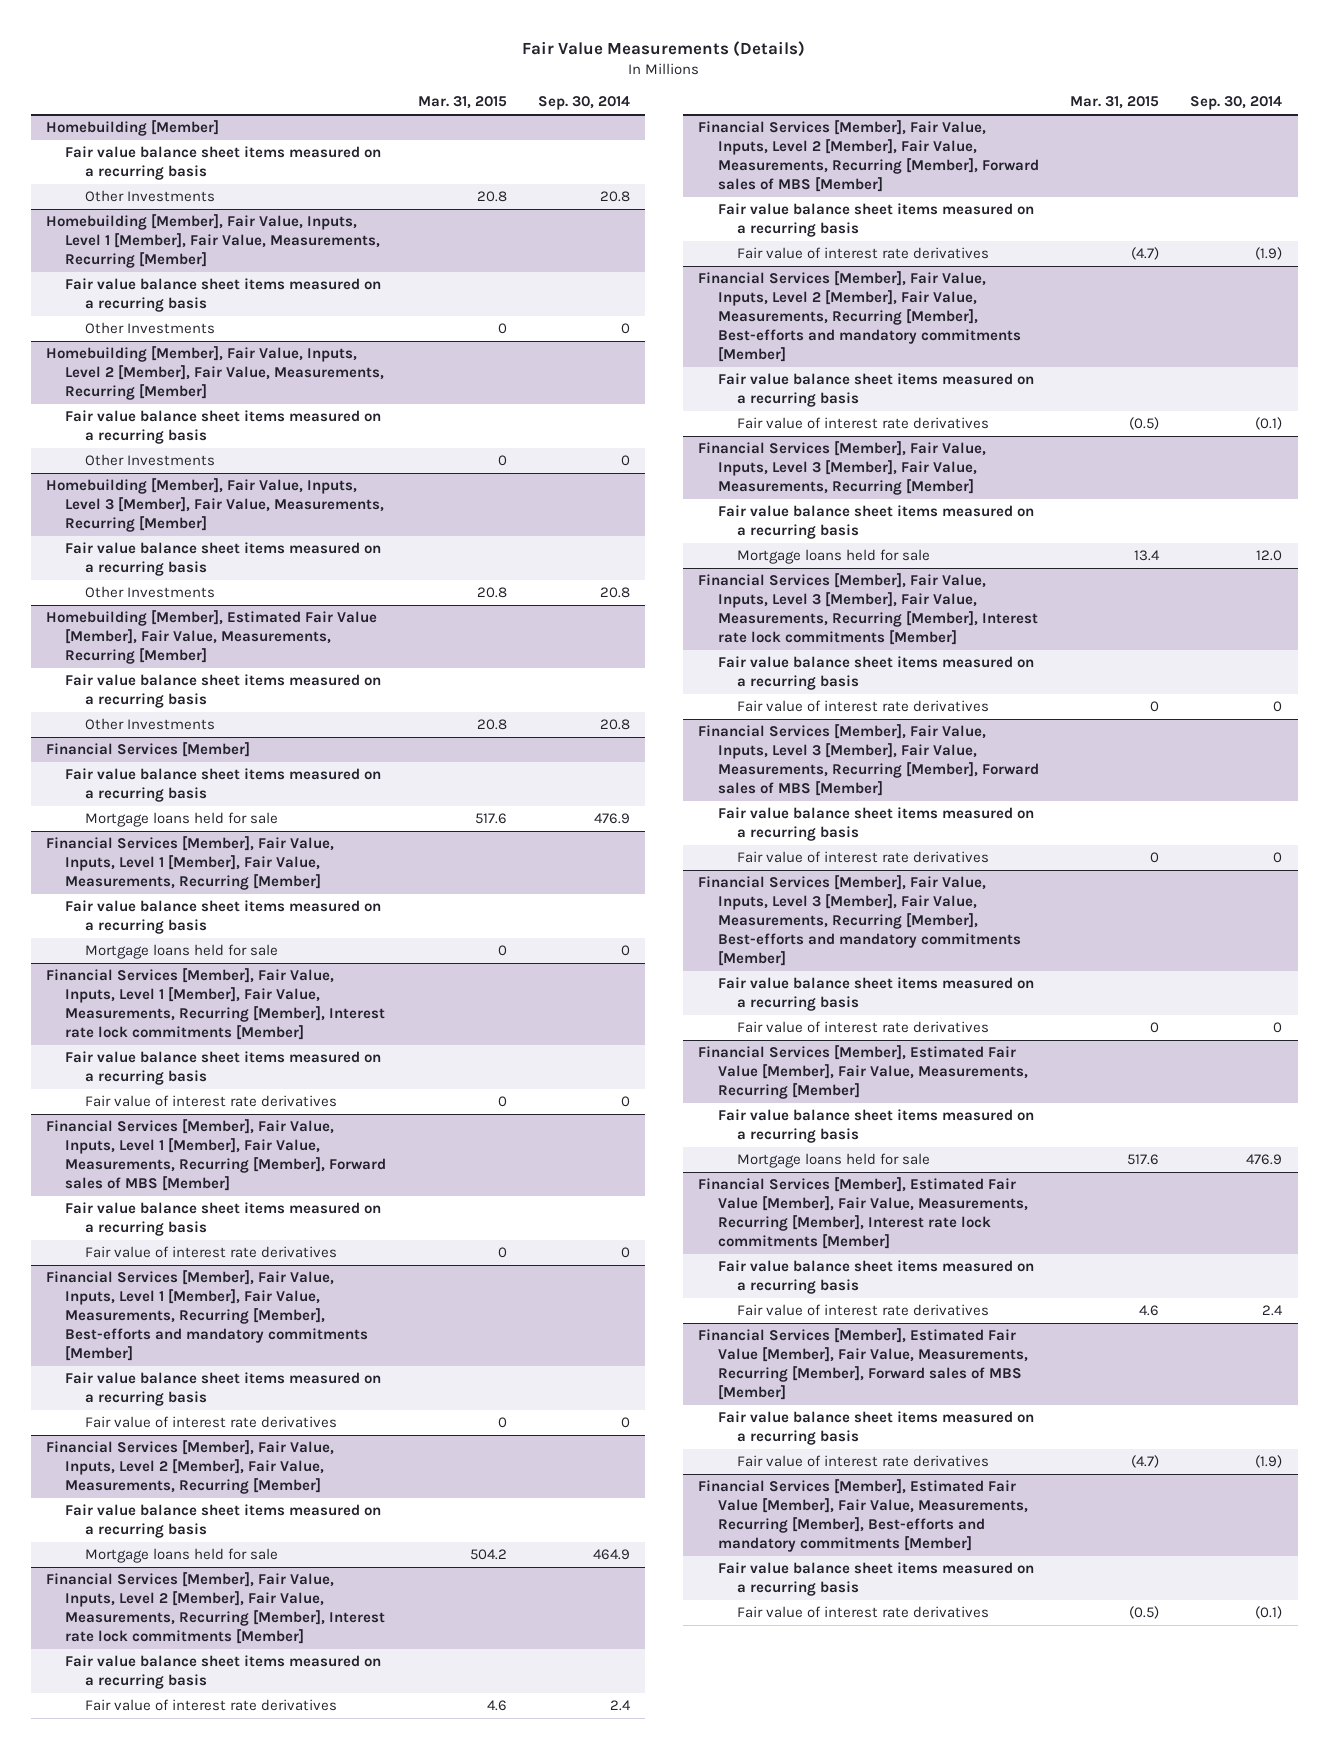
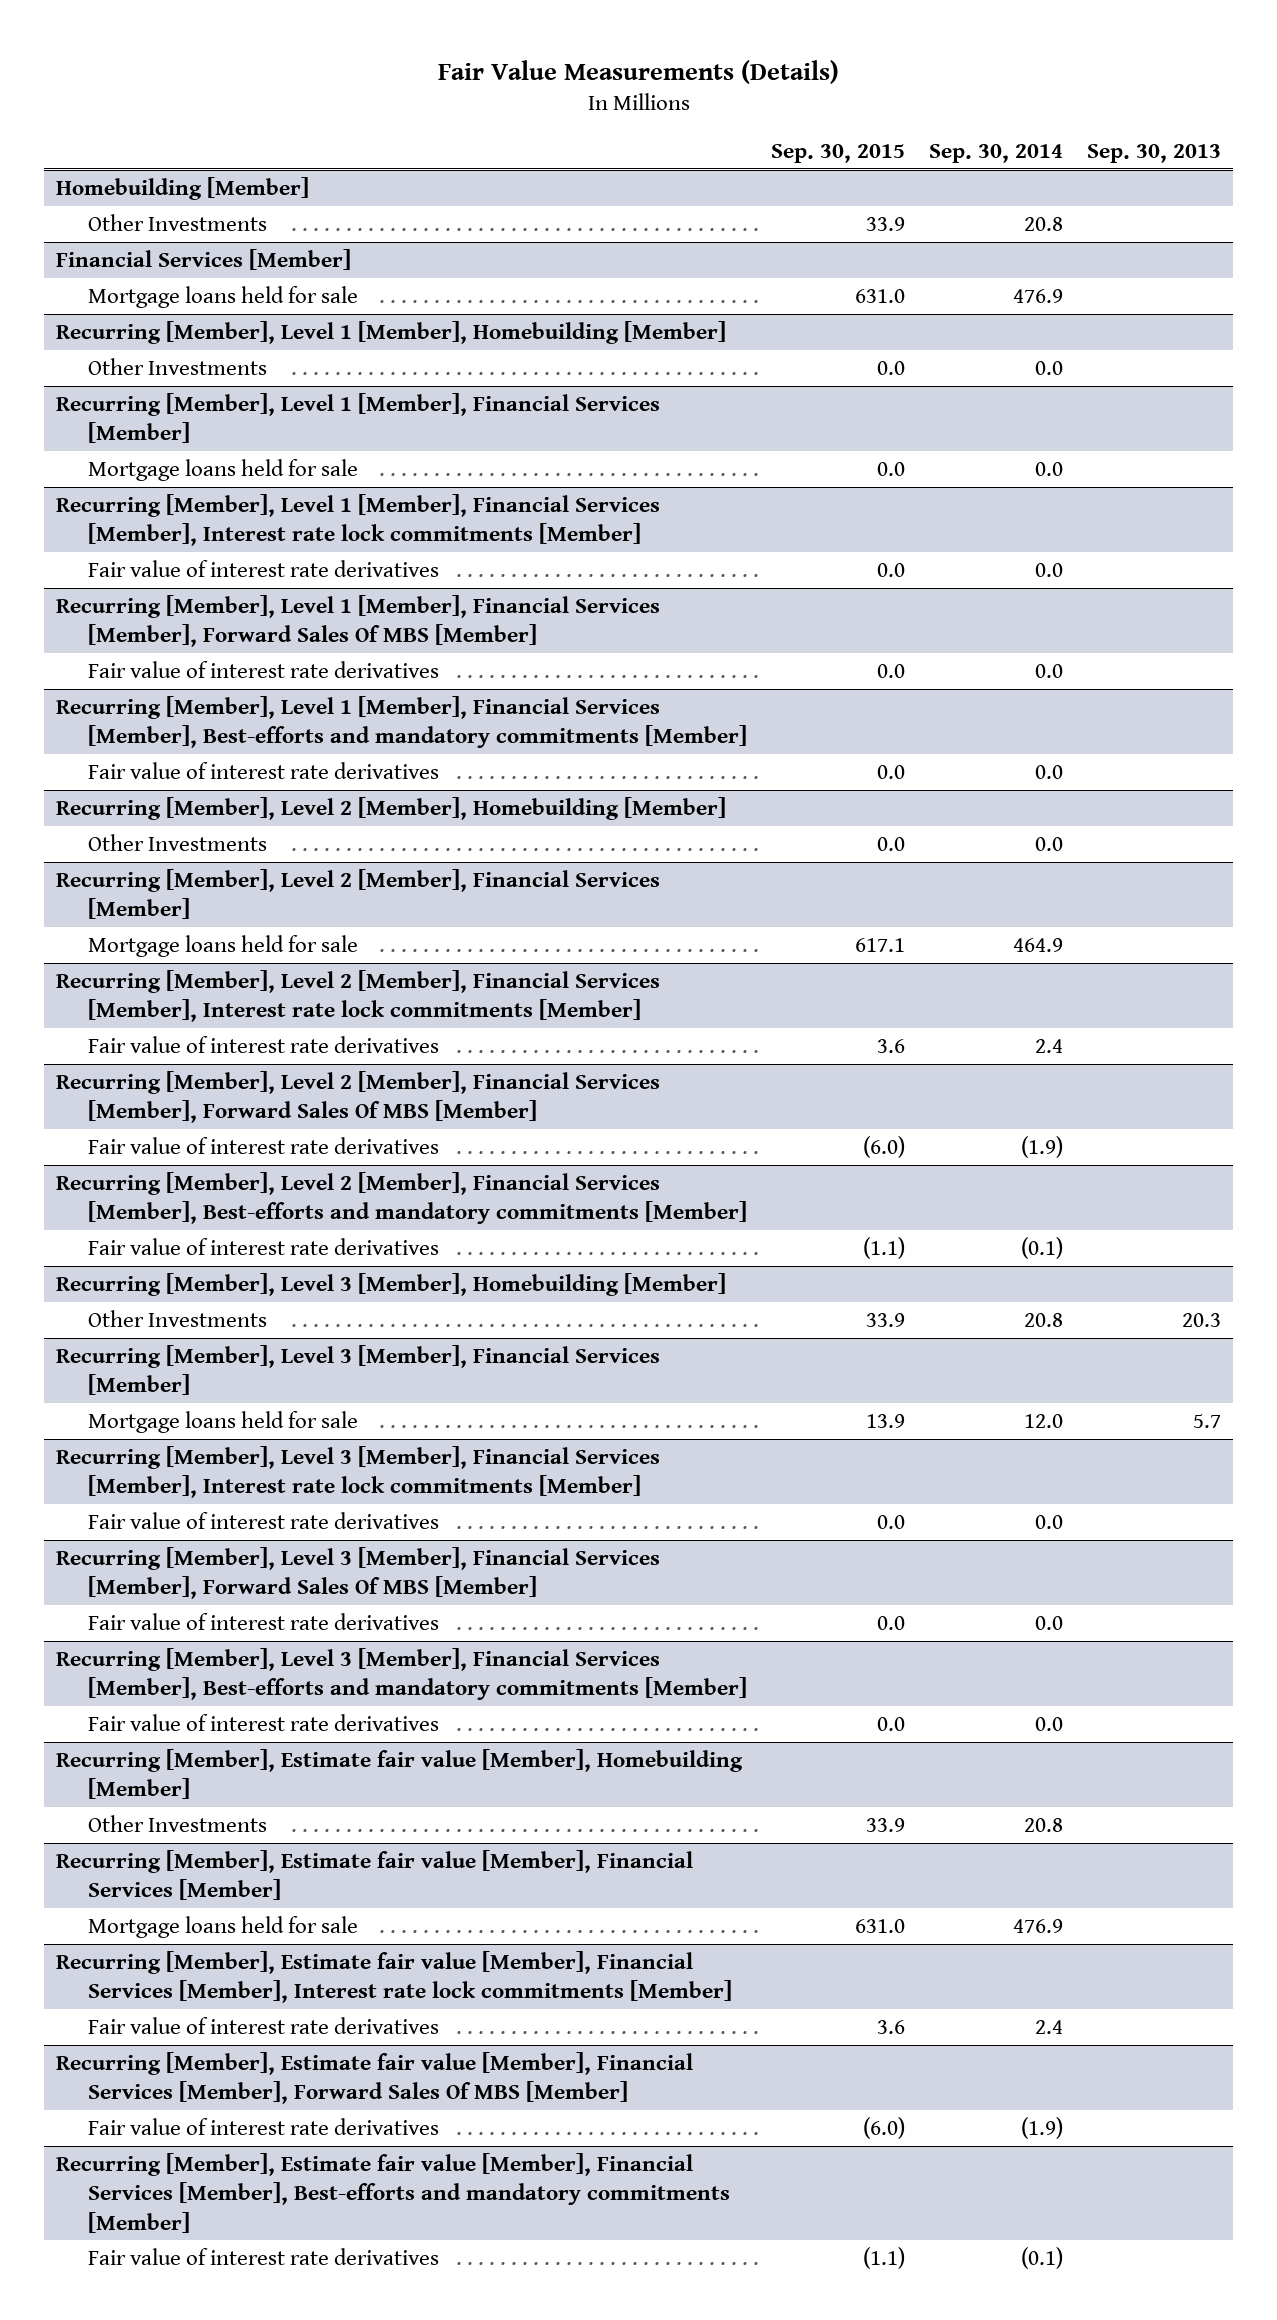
- | Mar. 31, 2015 | Sep. 30, 2014
+ | Sep. 30, 2015 | Sep. 30, 2014 | Sep. 30, 2013
@ Homebuilding [Member]
- Fair value balance sheet items measured on a recurring basis
- Homebuilding [Member], Fair Value, Inputs, Level 1 [Member], Fair Value, Measurements, Recurring [Member]
- Fair value balance sheet items measured on a recurring basis
- Other Investments | 0 | 0
- Homebuilding [Member], Fair Value, Inputs, Level 2 [Member], Fair Value, Measurements, Recurring [Member]
- Fair value balance sheet items measured on a recurring basis
- Other Investments | 0 | 0
- Homebuilding [Member], Fair Value, Inputs, Level 3 [Member], Fair Value, Measurements, Recurring [Member]
- Fair value balance sheet items measured on a recurring basis
- Other Investments | 20.8 | 20.8
- Homebuilding [Member], Estimated Fair Value [Member], Fair Value, Measurements, Recurring [Member]
- Fair value balance sheet items measured on a recurring basis
- Other Investments | 20.8 | 20.8
@ Financial Services [Member]
- Fair value balance sheet items measured on a recurring basis
- Financial Services [Member], Fair Value, Inputs, Level 1 [Member], Fair Value, Measurements, Recurring [Member]
- Fair value balance sheet items measured on a recurring basis
- Mortgage loans held for sale | 0 | 0
- Financial Services [Member], Fair Value, Inputs, Level 1 [Member], Fair Value, Measurements, Recurring [Member], Interest rate lock commitments [Member]
- Fair value balance sheet items measured on a recurring basis
- Fair value of interest rate derivatives | 0 | 0
- Financial Services [Member], Fair Value, Inputs, Level 1 [Member], Fair Value, Measurements, Recurring [Member], Forward sales of MBS [Member]
- Fair value balance sheet items measured on a recurring basis
- Fair value of interest rate derivatives | 0 | 0
- Financial Services [Member], Fair Value, Inputs, Level 1 [Member], Fair Value, Measurements, Recurring [Member], Best-efforts and mandatory commitments [Member]
- Fair value balance sheet items measured on a recurring basis
- Fair value of interest rate derivatives | 0 | 0
- Financial Services [Member], Fair Value, Inputs, Level 2 [Member], Fair Value, Measurements, Recurring [Member]
- Fair value balance sheet items measured on a recurring basis
+ Recurring [Member], Level 1 [Member], Homebuilding [Member]
+ Other Investments | 0.0 | 0.0 |
+ Recurring [Member], Level 1 [Member], Financial Services [Member]
+ Mortgage loans held for sale | 0.0 | 0.0 |
+ Recurring [Member], Level 1 [Member], Financial Services [Member], Interest rate lock commitments [Member]
+ Fair value of interest rate derivatives | 0.0 | 0.0 |
+ Recurring [Member], Level 1 [Member], Financial Services [Member], Forward Sales Of MBS [Member]
+ Fair value of interest rate derivatives | 0.0 | 0.0 |
+ Recurring [Member], Level 1 [Member], Financial Services [Member], Best-efforts and mandatory commitments [Member]
+ Fair value of interest rate derivatives | 0.0 | 0.0 |
+ Recurring [Member], Level 2 [Member], Homebuilding [Member]
+ Other Investments | 0.0 | 0.0 |
+ Recurring [Member], Level 2 [Member], Financial Services [Member]
- Financial Services [Member], Fair Value, Inputs, Level 2 [Member], Fair Value, Measurements, Recurring [Member], Interest rate lock commitments [Member]
- Fair value balance sheet items measured on a recurring basis
+ Recurring [Member], Level 2 [Member], Financial Services [Member], Interest rate lock commitments [Member]
- Financial Services [Member], Fair Value, Inputs, Level 2 [Member], Fair Value, Measurements, Recurring [Member], Forward sales of MBS [Member]
- Fair value balance sheet items measured on a recurring basis
+ Recurring [Member], Level 2 [Member], Financial Services [Member], Forward Sales Of MBS [Member]
- Financial Services [Member], Fair Value, Inputs, Level 2 [Member], Fair Value, Measurements, Recurring [Member], Best-efforts and mandatory commitments [Member]
- Fair value balance sheet items measured on a recurring basis
+ Recurring [Member], Level 2 [Member], Financial Services [Member], Best-efforts and mandatory commitments [Member]
- Financial Services [Member], Fair Value, Inputs, Level 3 [Member], Fair Value, Measurements, Recurring [Member]
- Fair value balance sheet items measured on a recurring basis
+ Recurring [Member], Level 3 [Member], Homebuilding [Member]
+ Other Investments | 33.9 | 20.8 | 20.3
+ Recurring [Member], Level 3 [Member], Financial Services [Member]
- Financial Services [Member], Fair Value, Inputs, Level 3 [Member], Fair Value, Measurements, Recurring [Member], Interest rate lock commitments [Member]
- Fair value balance sheet items measured on a recurring basis
- Fair value of interest rate derivatives | 0 | 0
- Financial Services [Member], Fair Value, Inputs, Level 3 [Member], Fair Value, Measurements, Recurring [Member], Forward sales of MBS [Member]
- Fair value balance sheet items measured on a recurring basis
- Fair value of interest rate derivatives | 0 | 0
- Financial Services [Member], Fair Value, Inputs, Level 3 [Member], Fair Value, Measurements, Recurring [Member], Best-efforts and mandatory commitments [Member]
- Fair value balance sheet items measured on a recurring basis
- Fair value of interest rate derivatives | 0 | 0
- Financial Services [Member], Estimated Fair Value [Member], Fair Value, Measurements, Recurring [Member]
- Fair value balance sheet items measured on a recurring basis
+ Recurring [Member], Level 3 [Member], Financial Services [Member], Interest rate lock commitments [Member]
+ Fair value of interest rate derivatives | 0.0 | 0.0 |
+ Recurring [Member], Level 3 [Member], Financial Services [Member], Forward Sales Of MBS [Member]
+ Fair value of interest rate derivatives | 0.0 | 0.0 |
+ Recurring [Member], Level 3 [Member], Financial Services [Member], Best-efforts and mandatory commitments [Member]
+ Fair value of interest rate derivatives | 0.0 | 0.0 |
+ Recurring [Member], Estimate fair value [Member], Homebuilding [Member]
+ Other Investments | 33.9 | 20.8 |
+ Recurring [Member], Estimate fair value [Member], Financial Services [Member]
- Financial Services [Member], Estimated Fair Value [Member], Fair Value, Measurements, Recurring [Member], Interest rate lock commitments [Member]
- Fair value balance sheet items measured on a recurring basis
+ Recurring [Member], Estimate fair value [Member], Financial Services [Member], Interest rate lock commitments [Member]
- Financial Services [Member], Estimated Fair Value [Member], Fair Value, Measurements, Recurring [Member], Forward sales of MBS [Member]
- Fair value balance sheet items measured on a recurring basis
+ Recurring [Member], Estimate fair value [Member], Financial Services [Member], Forward Sales Of MBS [Member]
- Financial Services [Member], Estimated Fair Value [Member], Fair Value, Measurements, Recurring [Member], Best-efforts and mandatory commitments [Member]
- Fair value balance sheet items measured on a recurring basis
+ Recurring [Member], Estimate fair value [Member], Financial Services [Member], Best-efforts and mandatory commitments [Member]

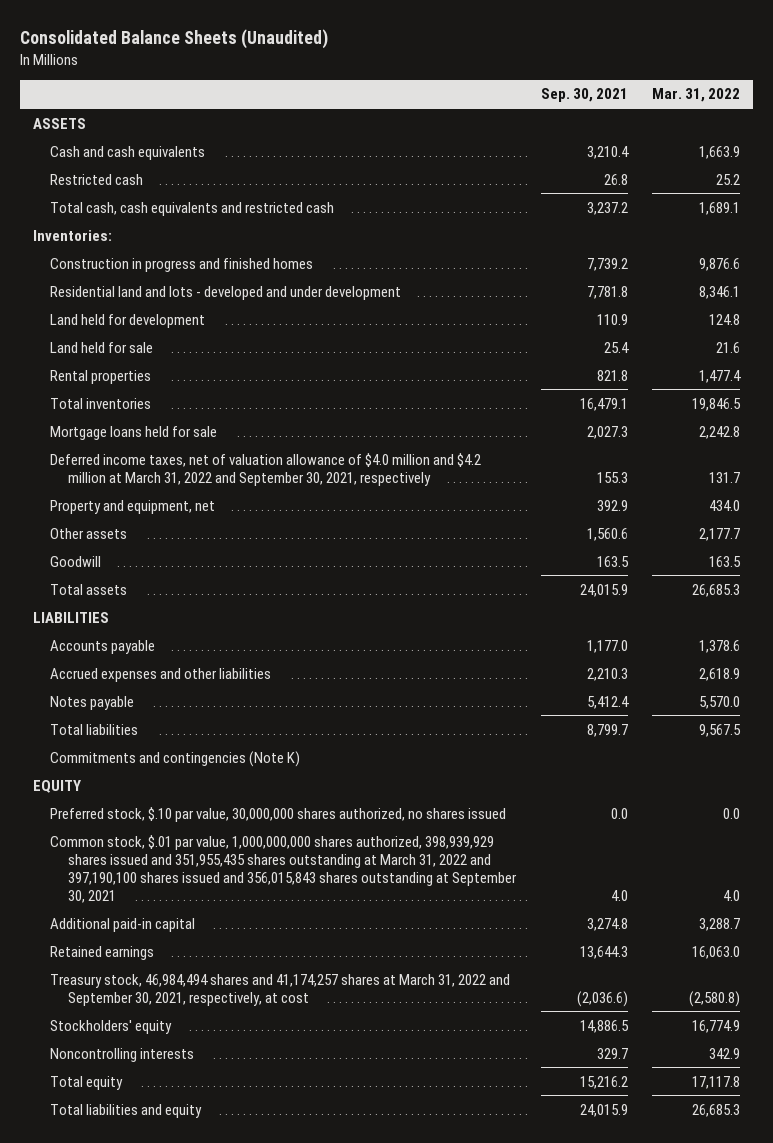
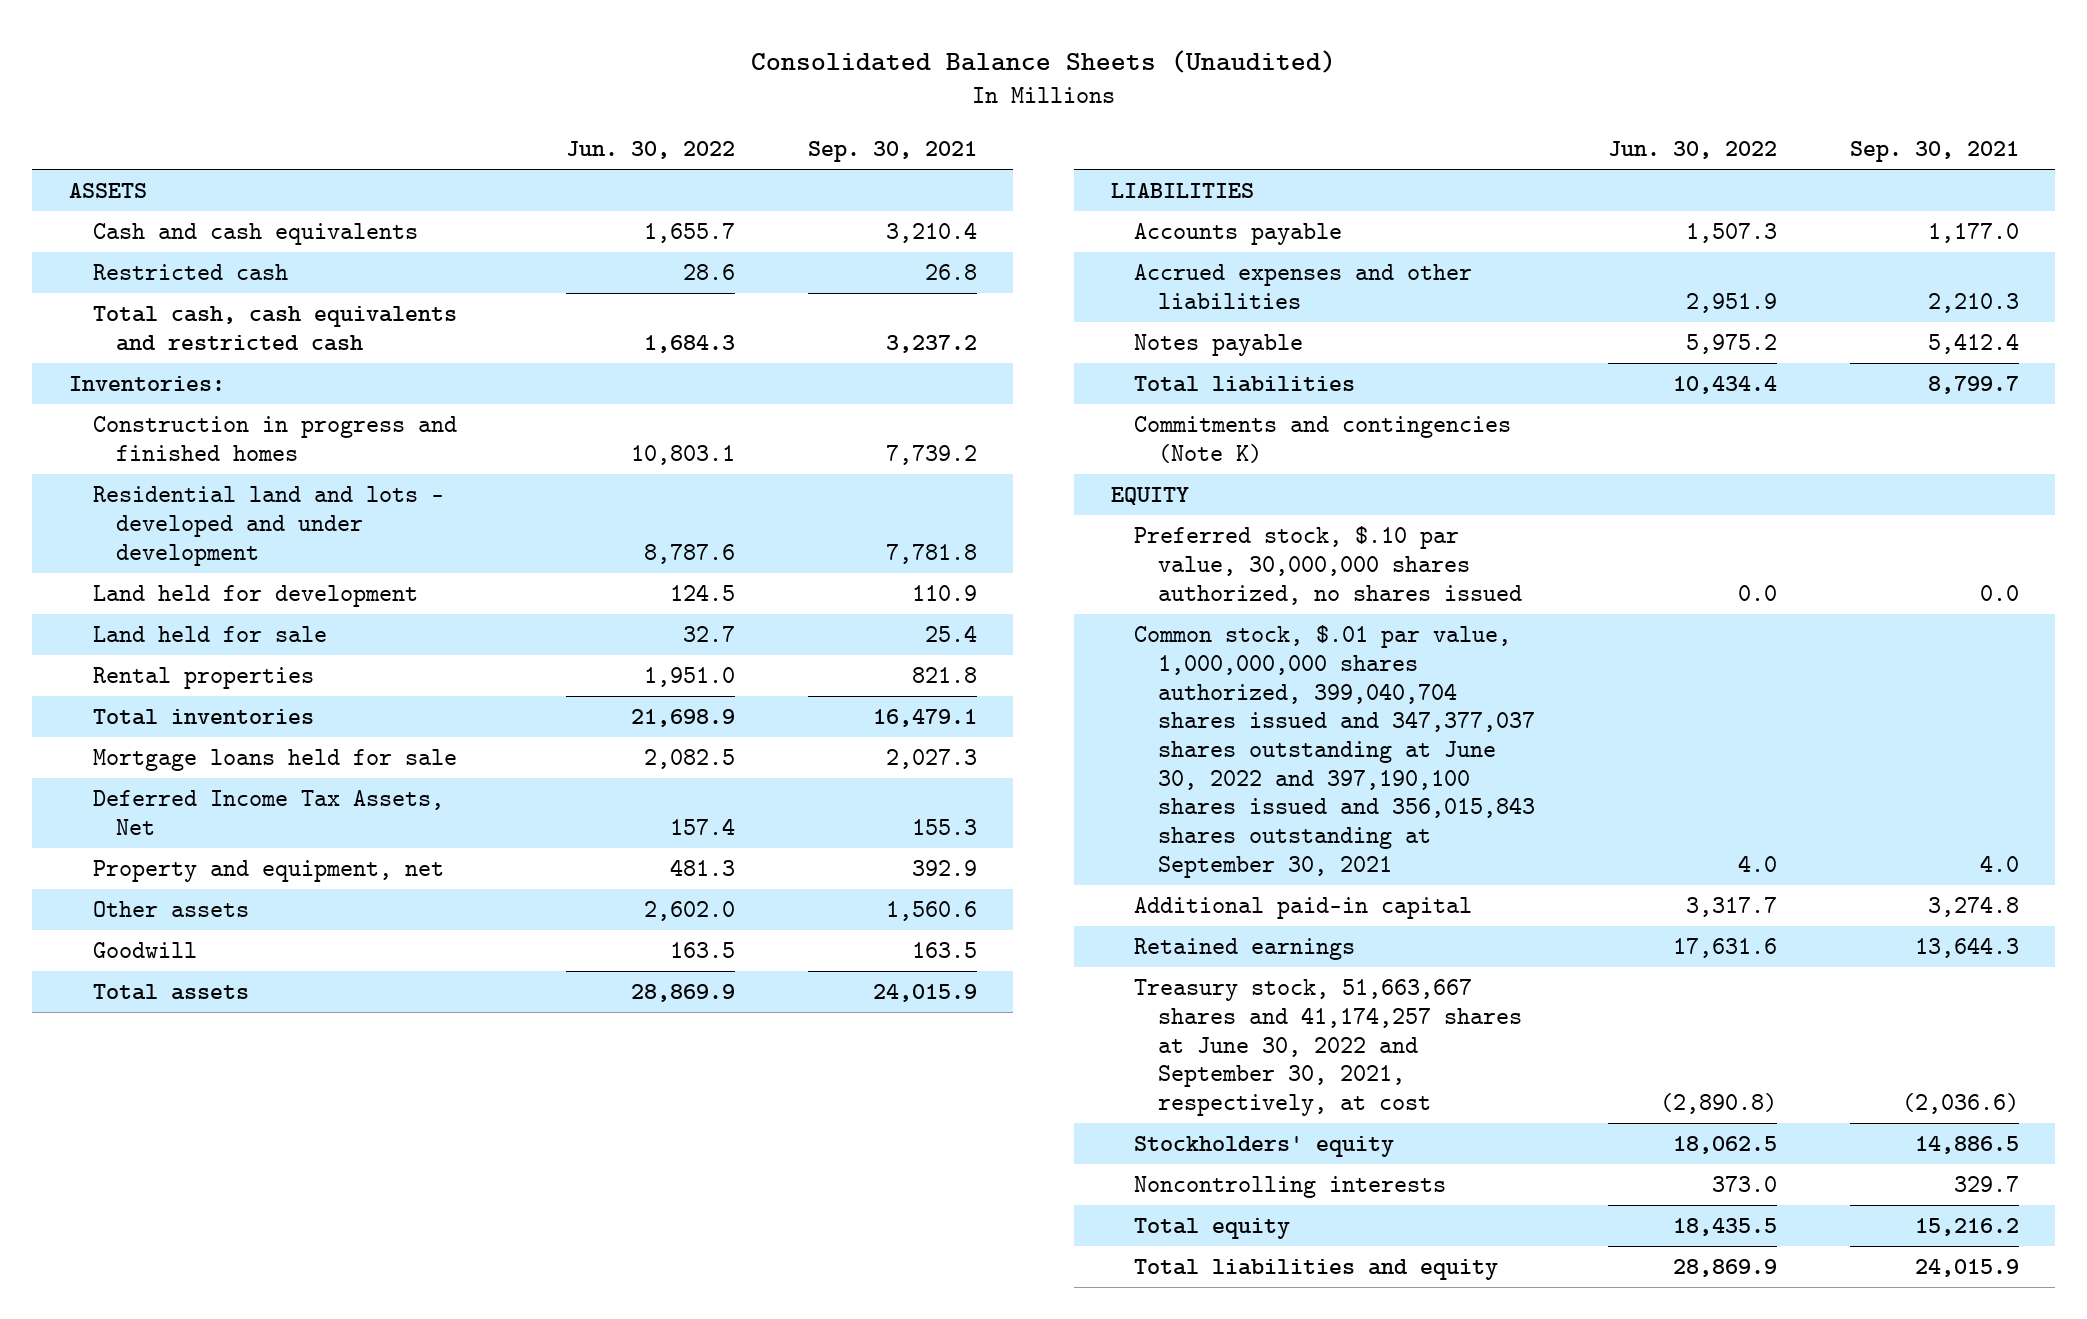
- | Sep. 30, 2021 | Mar. 31, 2022
+ | Jun. 30, 2022 | Sep. 30, 2021
- Deferred income taxes, net of valuation allowance of $4.0 million and $4.2 million at March 31, 2022 and September 30, 2021, respectively | 155.3 | 131.7
+ Deferred Income Tax Assets, Net | 157.4 | 155.3
- Common stock, $.01 par value, 1,000,000,000 shares authorized, 398,939,929 shares issued and 351,955,435 shares outstanding at March 31, 2022 and 397,190,100 shares issued and 356,015,843 shares outstanding at September 30, 2021 | 4.0 | 4.0
+ Common stock, $.01 par value, 1,000,000,000 shares authorized, 399,040,704 shares issued and 347,377,037 shares outstanding at June 30, 2022 and 397,190,100 shares issued and 356,015,843 shares outstanding at September 30, 2021 | 4.0 | 4.0
- Treasury stock, 46,984,494 shares and 41,174,257 shares at March 31, 2022 and September 30, 2021, respectively, at cost | (2,036.6) | (2,580.8)
+ Treasury stock, 51,663,667 shares and 41,174,257 shares at June 30, 2022 and September 30, 2021, respectively, at cost | (2,890.8) | (2,036.6)

